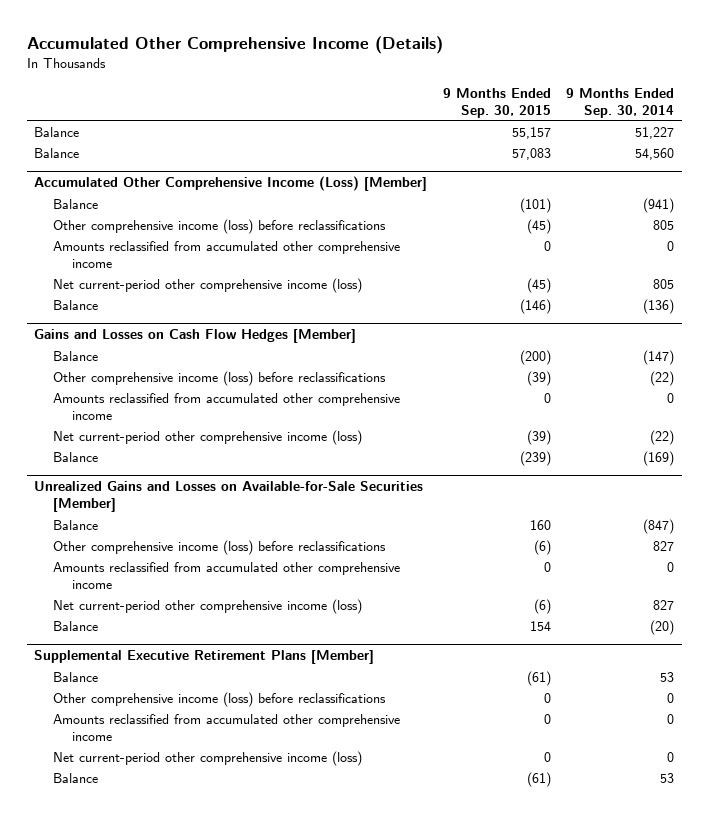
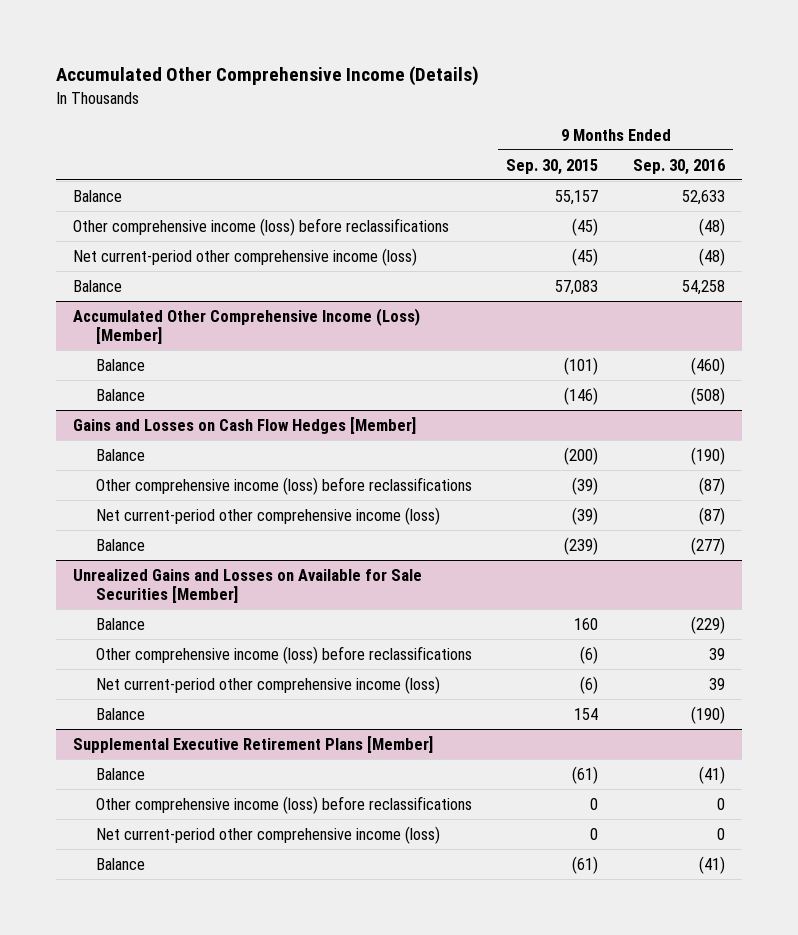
- | 9 Months Ended Sep. 30, 2015 | 9 Months Ended Sep. 30, 2014
+ | 9 Months Ended Sep. 30, 2015 | 9 Months Ended Sep. 30, 2016
+ Other comprehensive income (loss) before reclassifications | (45) | (48)
+ Net current-period other comprehensive income (loss) | (45) | (48)
@ Accumulated Other Comprehensive Income (Loss) [Member]
- Other comprehensive income (loss) before reclassifications | (45) | 805
- Amounts reclassified from accumulated other comprehensive income | 0 | 0
- Net current-period other comprehensive income (loss) | (45) | 805
@ Gains and Losses on Cash Flow Hedges [Member]
- Amounts reclassified from accumulated other comprehensive income | 0 | 0
- Unrealized Gains and Losses on Available-for-Sale Securities [Member]
+ Unrealized Gains and Losses on Available for Sale Securities [Member]
- Amounts reclassified from accumulated other comprehensive income | 0 | 0
@ Supplemental Executive Retirement Plans [Member]
- Amounts reclassified from accumulated other comprehensive income | 0 | 0

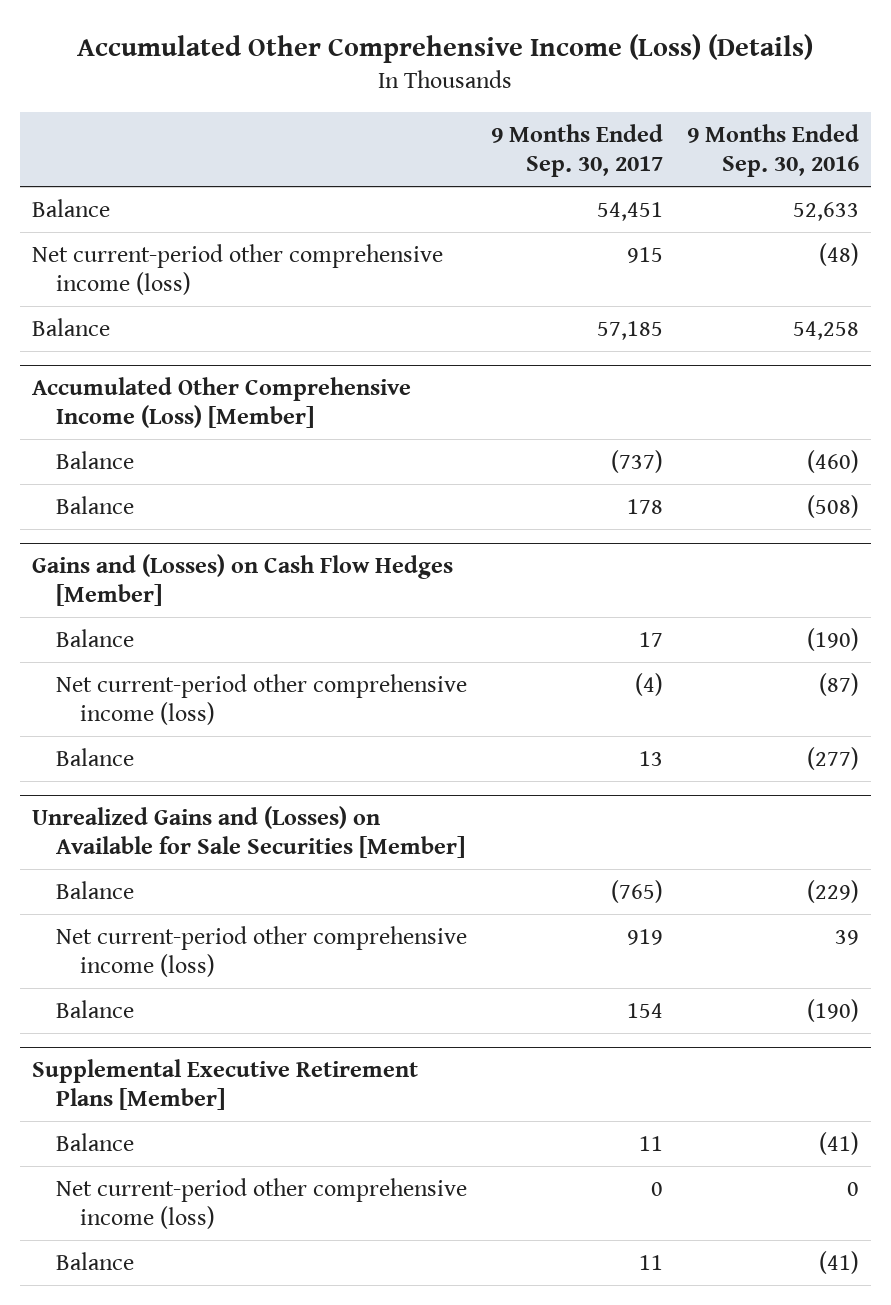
- Accumulated Other Comprehensive Income (Details)
+ Accumulated Other Comprehensive Income (Loss) (Details)
- | 9 Months Ended Sep. 30, 2015 | 9 Months Ended Sep. 30, 2016
+ | 9 Months Ended Sep. 30, 2017 | 9 Months Ended Sep. 30, 2016
- Other comprehensive income (loss) before reclassifications | (45) | (48)
- Gains and Losses on Cash Flow Hedges [Member]
+ Gains and (Losses) on Cash Flow Hedges [Member]
- Other comprehensive income (loss) before reclassifications | (39) | (87)
- Unrealized Gains and Losses on Available for Sale Securities [Member]
+ Unrealized Gains and (Losses) on Available for Sale Securities [Member]
- Other comprehensive income (loss) before reclassifications | (6) | 39
@ Supplemental Executive Retirement Plans [Member]
- Other comprehensive income (loss) before reclassifications | 0 | 0

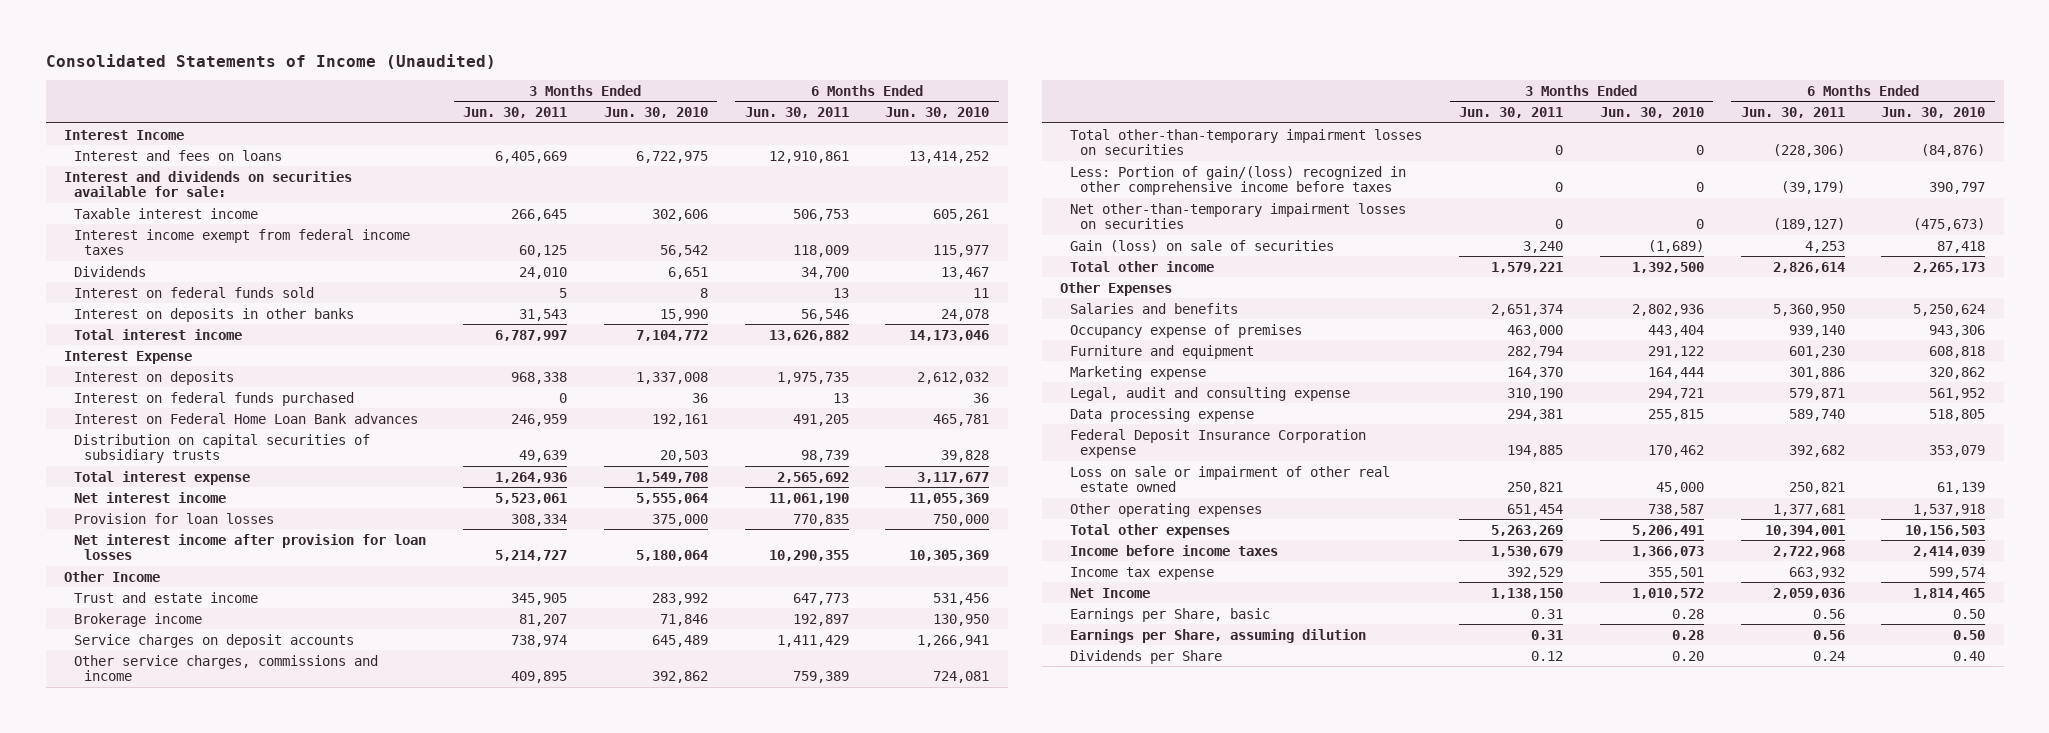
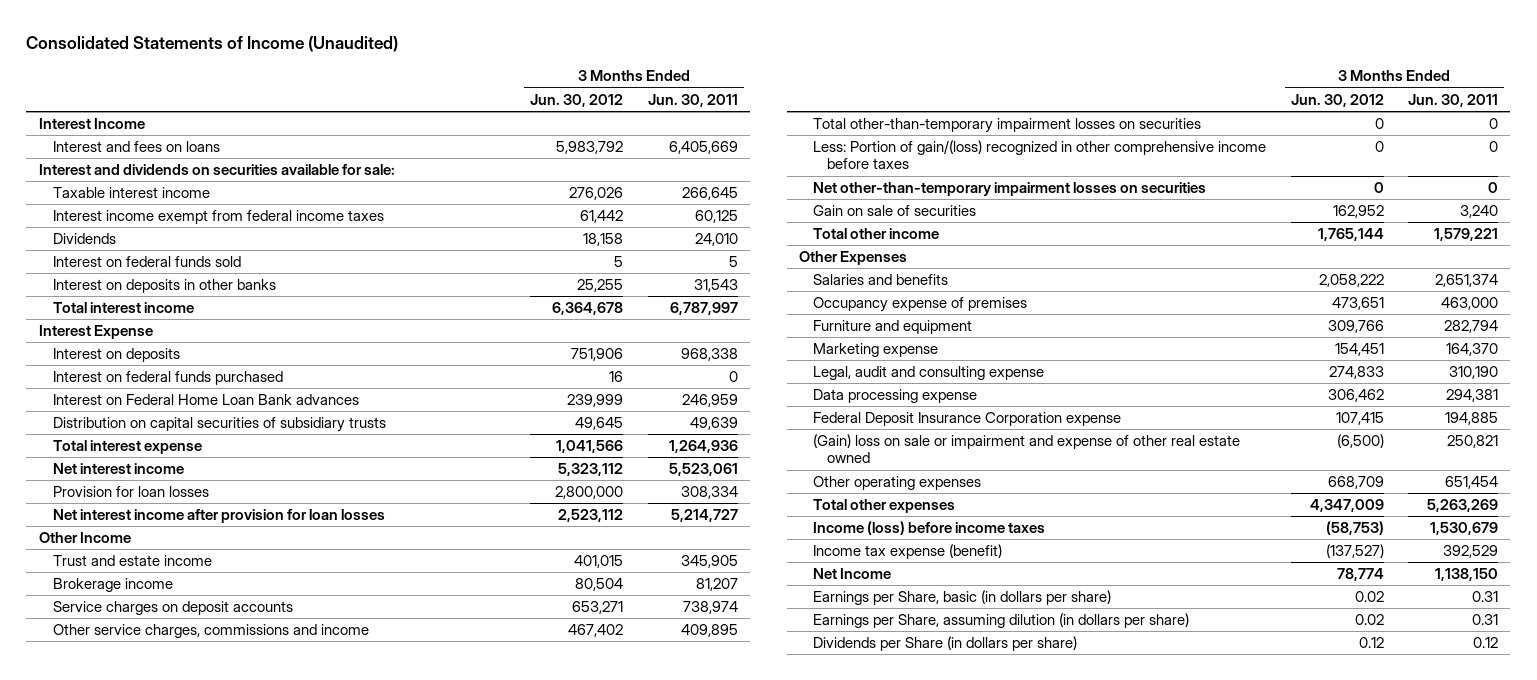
- | 3 Months Ended Jun. 30, 2011 | 3 Months Ended Jun. 30, 2010 | 6 Months Ended Jun. 30, 2011 | 6 Months Ended Jun. 30, 2010
+ | 3 Months Ended Jun. 30, 2012 | 3 Months Ended Jun. 30, 2011
- Gain (loss) on sale of securities | 3,240 | (1,689) | 4,253 | 87,418
+ Gain on sale of securities | 162,952 | 3,240
- Loss on sale or impairment of other real estate owned | 250,821 | 45,000 | 250,821 | 61,139
+ (Gain) loss on sale or impairment and expense of other real estate owned | (6,500) | 250,821
- Income before income taxes | 1,530,679 | 1,366,073 | 2,722,968 | 2,414,039
- Income tax expense | 392,529 | 355,501 | 663,932 | 599,574
+ Income (loss) before income taxes | (58,753) | 1,530,679
+ Income tax expense (benefit) | (137,527) | 392,529
- Earnings per Share, basic | 0.31 | 0.28 | 0.56 | 0.50
- Earnings per Share, assuming dilution | 0.31 | 0.28 | 0.56 | 0.50
- Dividends per Share | 0.12 | 0.20 | 0.24 | 0.40
+ Earnings per Share, basic (in dollars per share) | 0.02 | 0.31
+ Earnings per Share, assuming dilution (in dollars per share) | 0.02 | 0.31
+ Dividends per Share (in dollars per share) | 0.12 | 0.12

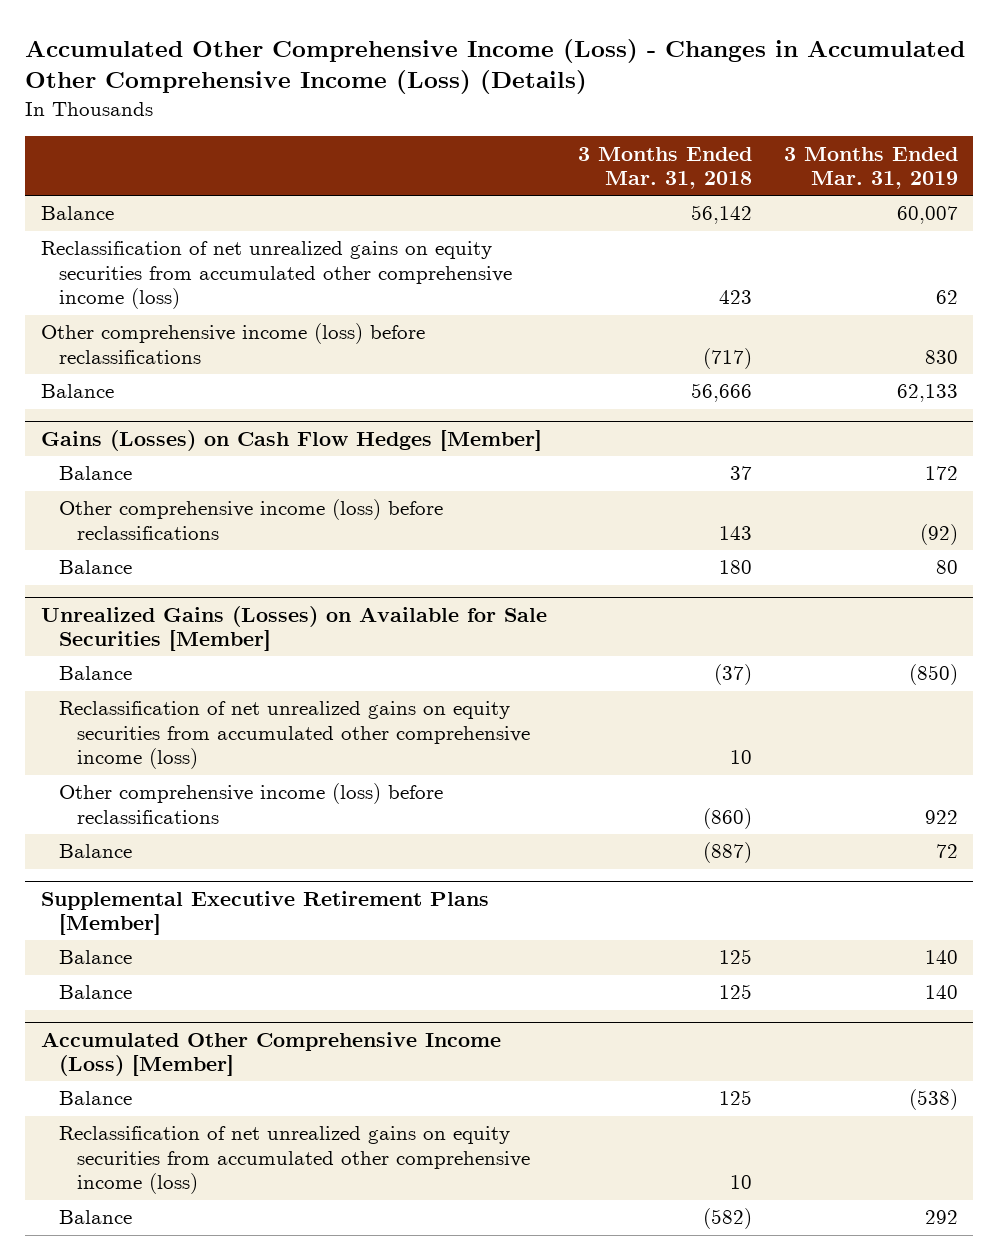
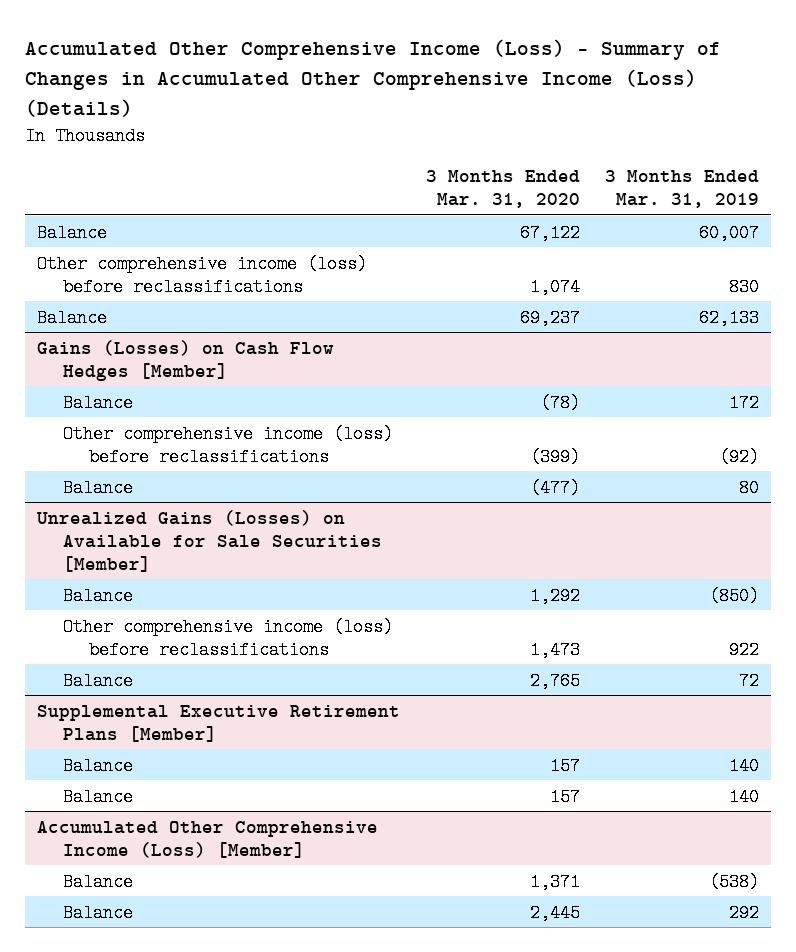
- Accumulated Other Comprehensive Income (Loss) - Changes in Accumulated Other Comprehensive Income (Loss) (Details)
+ Accumulated Other Comprehensive Income (Loss) - Summary of Changes in Accumulated Other Comprehensive Income (Loss) (Details)
- | 3 Months Ended Mar. 31, 2018 | 3 Months Ended Mar. 31, 2019
+ | 3 Months Ended Mar. 31, 2020 | 3 Months Ended Mar. 31, 2019
- Reclassification of net unrealized gains on equity securities from accumulated other comprehensive income (loss) | 423 | 62
@ Unrealized Gains (Losses) on Available for Sale Securities [Member]
- Reclassification of net unrealized gains on equity securities from accumulated other comprehensive income (loss) | 10 |
@ Accumulated Other Comprehensive Income (Loss) [Member]
- Reclassification of net unrealized gains on equity securities from accumulated other comprehensive income (loss) | 10 |

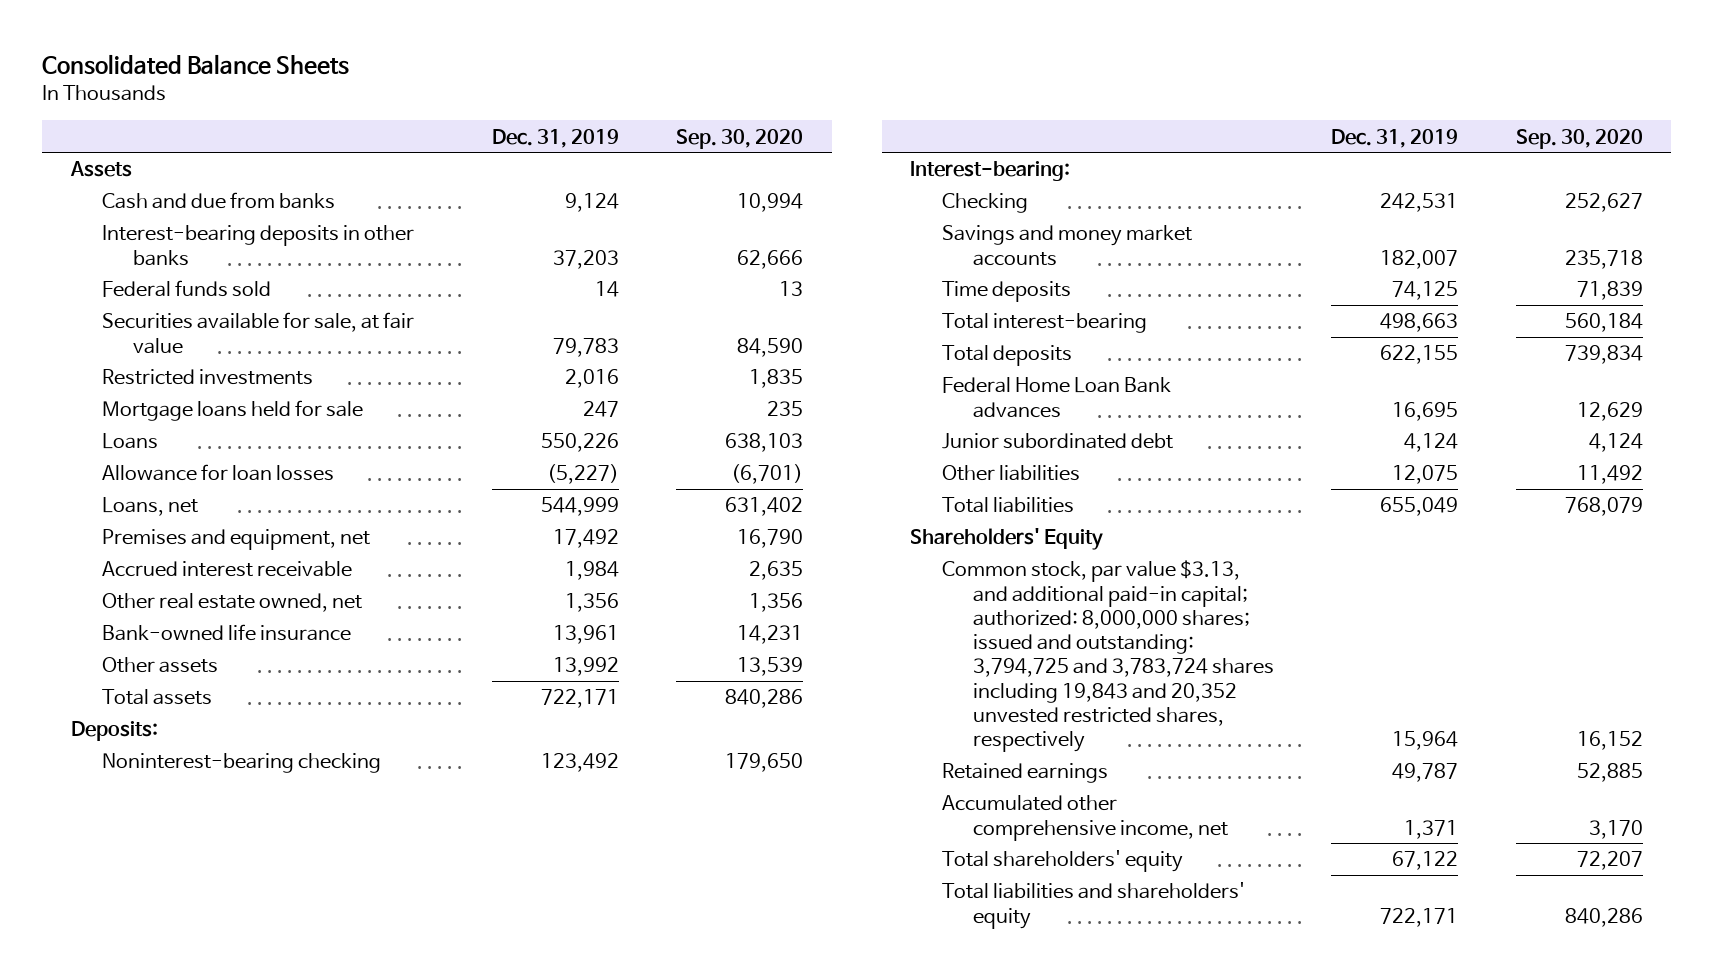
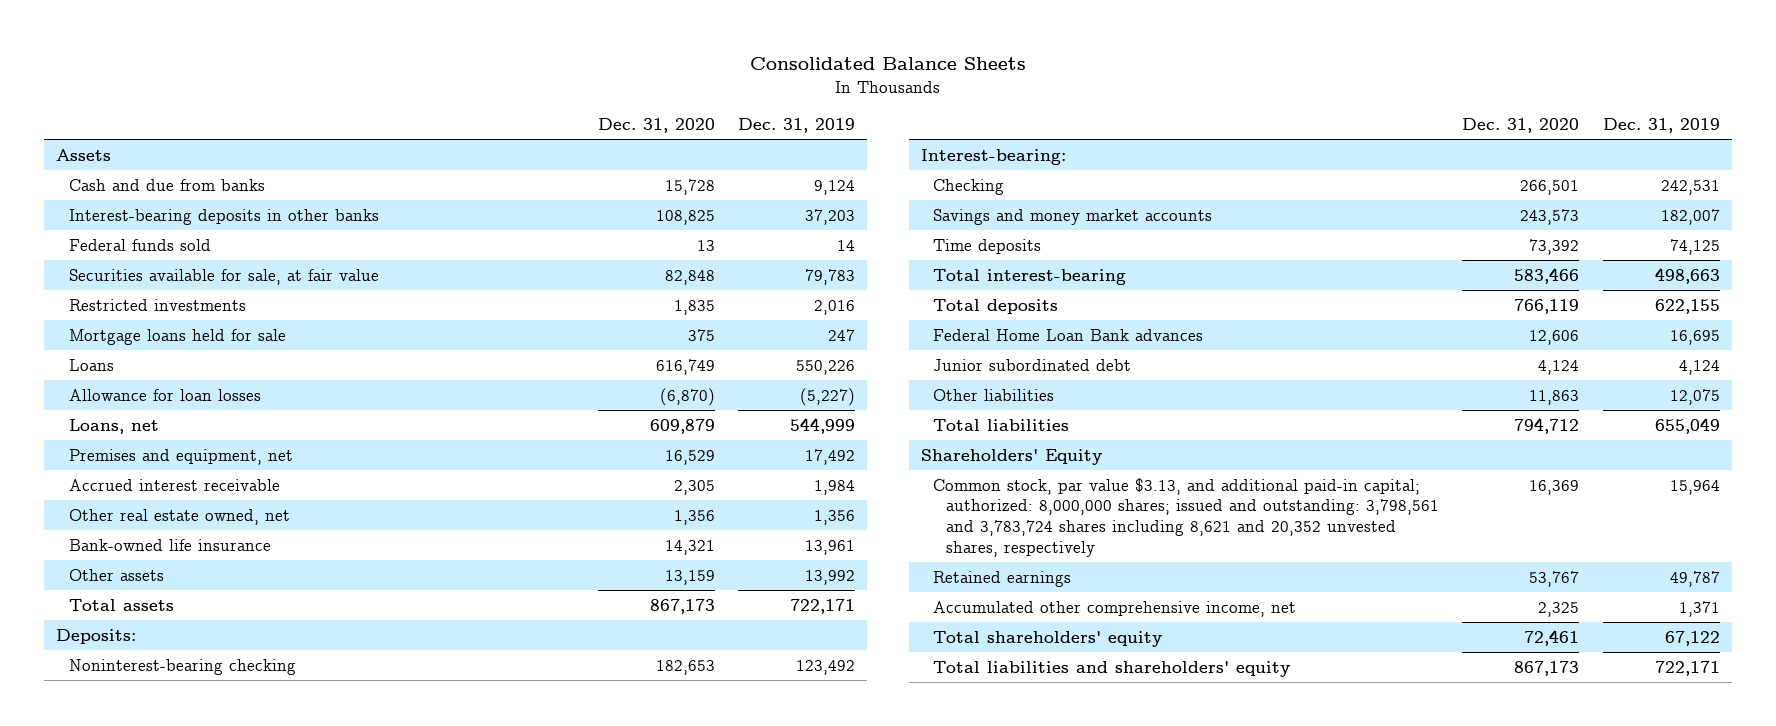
- | Dec. 31, 2019 | Sep. 30, 2020
+ | Dec. 31, 2020 | Dec. 31, 2019
- Common stock, par value $3.13, and additional paid-in capital; authorized: 8,000,000 shares; issued and outstanding: 3,794,725 and 3,783,724 shares including 19,843 and 20,352 unvested restricted shares, respectively | 15,964 | 16,152
+ Common stock, par value $3.13, and additional paid-in capital; authorized: 8,000,000 shares; issued and outstanding: 3,798,561 and 3,783,724 shares including 8,621 and 20,352 unvested shares, respectively | 16,369 | 15,964

